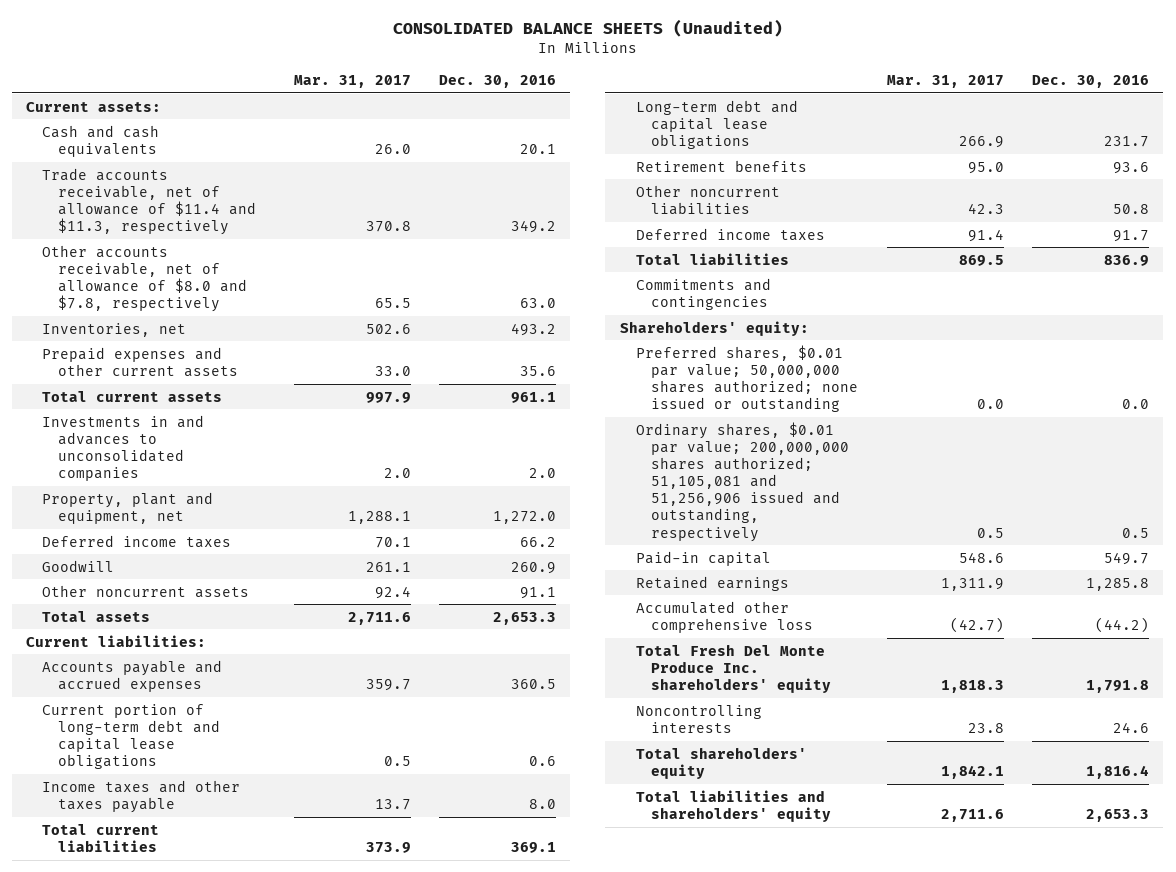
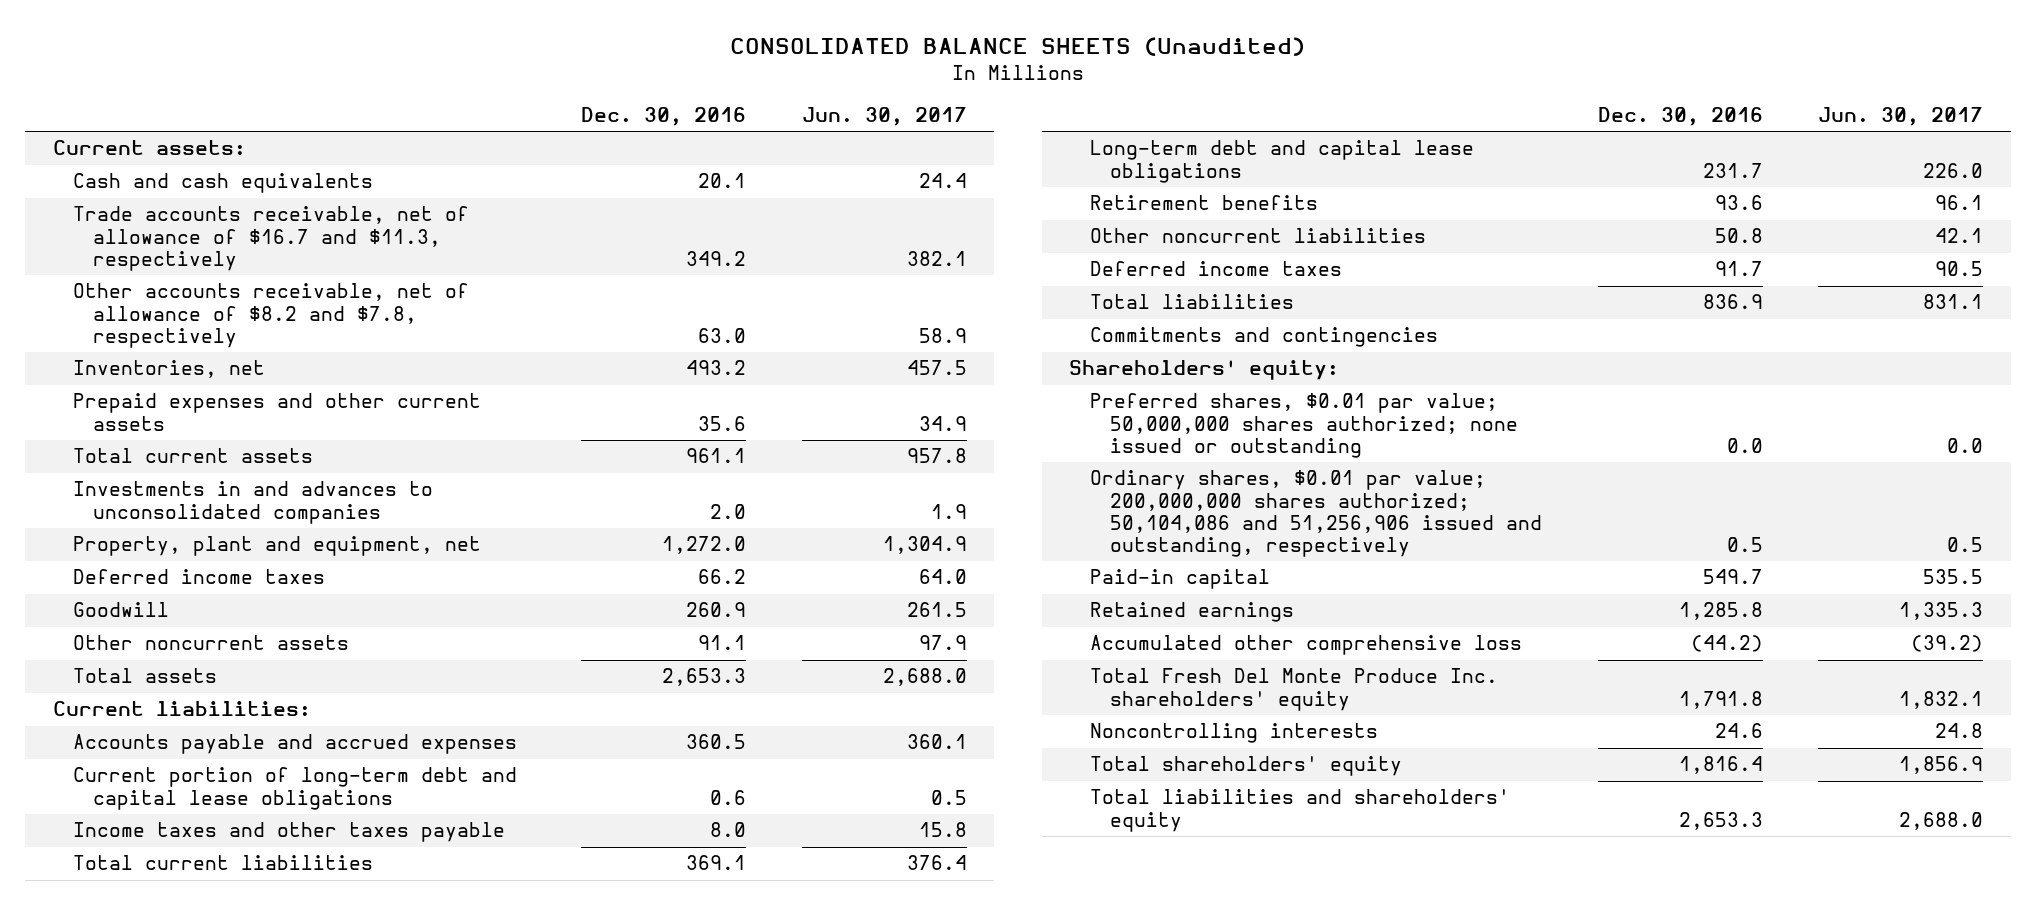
- | Mar. 31, 2017 | Dec. 30, 2016
+ | Dec. 30, 2016 | Jun. 30, 2017
- Trade accounts receivable, net of allowance of $11.4 and $11.3, respectively | 370.8 | 349.2
- Other accounts receivable, net of allowance of $8.0 and $7.8, respectively | 65.5 | 63.0
+ Trade accounts receivable, net of allowance of $16.7 and $11.3, respectively | 349.2 | 382.1
+ Other accounts receivable, net of allowance of $8.2 and $7.8, respectively | 63.0 | 58.9
- Ordinary shares, $0.01 par value; 200,000,000 shares authorized; 51,105,081 and 51,256,906 issued and outstanding, respectively | 0.5 | 0.5
+ Ordinary shares, $0.01 par value; 200,000,000 shares authorized; 50,104,086 and 51,256,906 issued and outstanding, respectively | 0.5 | 0.5

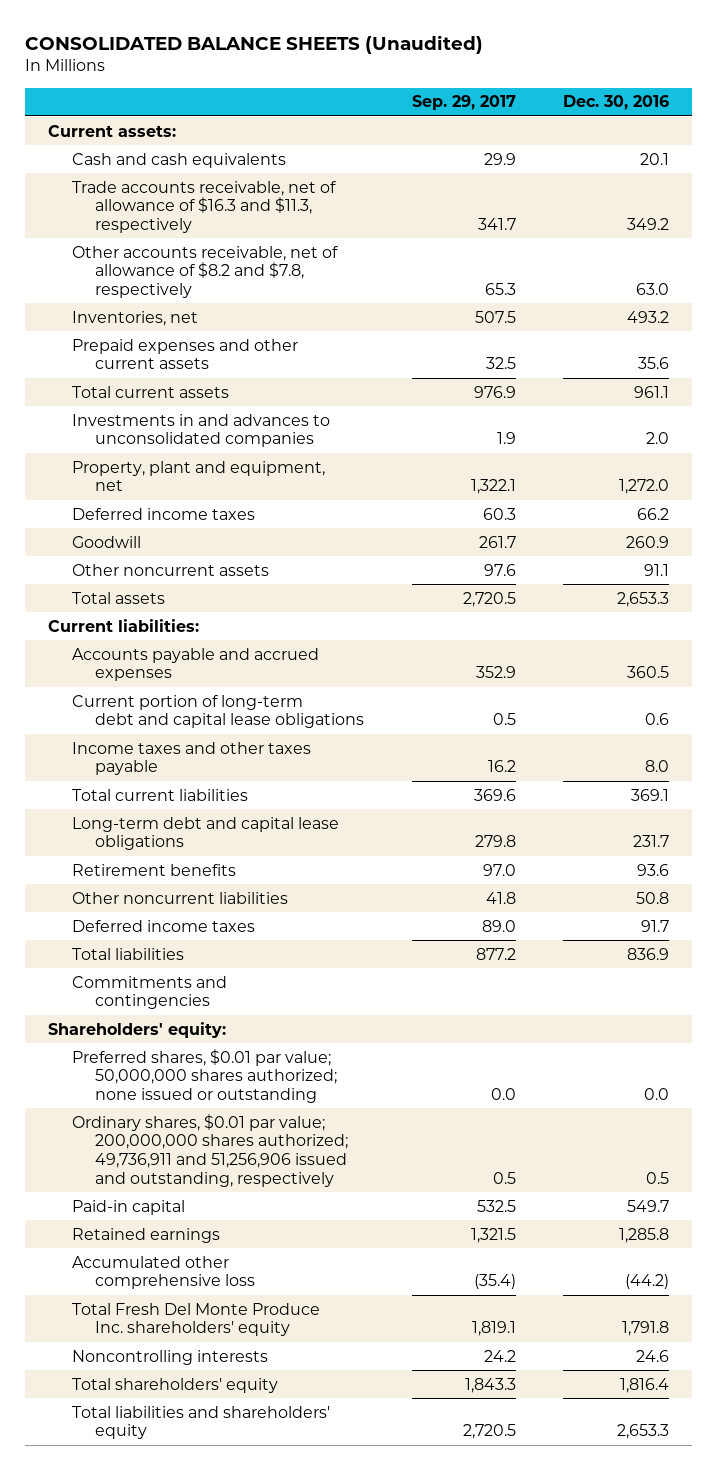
- | Dec. 30, 2016 | Jun. 30, 2017
+ | Sep. 29, 2017 | Dec. 30, 2016
- Trade accounts receivable, net of allowance of $16.7 and $11.3, respectively | 349.2 | 382.1
+ Trade accounts receivable, net of allowance of $16.3 and $11.3, respectively | 341.7 | 349.2
- Ordinary shares, $0.01 par value; 200,000,000 shares authorized; 50,104,086 and 51,256,906 issued and outstanding, respectively | 0.5 | 0.5
+ Ordinary shares, $0.01 par value; 200,000,000 shares authorized; 49,736,911 and 51,256,906 issued and outstanding, respectively | 0.5 | 0.5

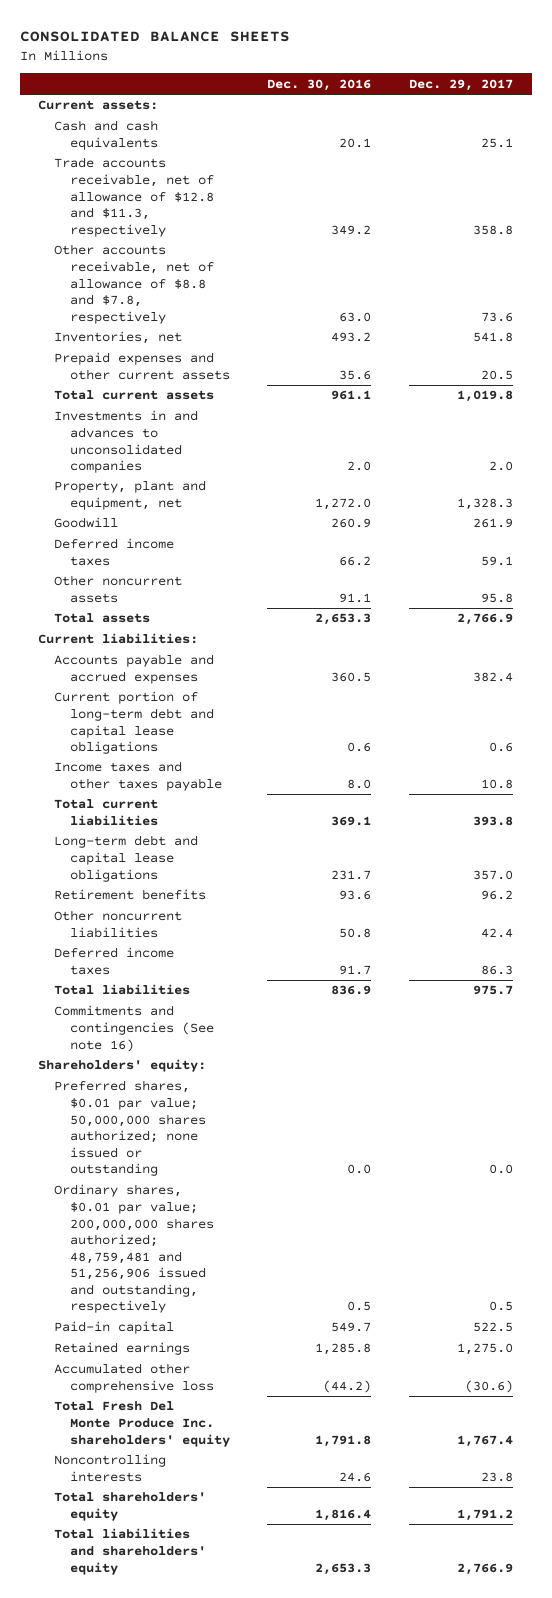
- CONSOLIDATED BALANCE SHEETS (Unaudited)
+ CONSOLIDATED BALANCE SHEETS
- | Sep. 29, 2017 | Dec. 30, 2016
+ | Dec. 30, 2016 | Dec. 29, 2017
- Trade accounts receivable, net of allowance of $16.3 and $11.3, respectively | 341.7 | 349.2
- Other accounts receivable, net of allowance of $8.2 and $7.8, respectively | 65.3 | 63.0
+ Trade accounts receivable, net of allowance of $12.8 and $11.3, respectively | 349.2 | 358.8
+ Other accounts receivable, net of allowance of $8.8 and $7.8, respectively | 63.0 | 73.6
moved down: Deferred income taxes | 66.2 | 59.1
- Commitments and contingencies
+ Commitments and contingencies (See note 16)
- Ordinary shares, $0.01 par value; 200,000,000 shares authorized; 49,736,911 and 51,256,906 issued and outstanding, respectively | 0.5 | 0.5
+ Ordinary shares, $0.01 par value; 200,000,000 shares authorized; 48,759,481 and 51,256,906 issued and outstanding, respectively | 0.5 | 0.5

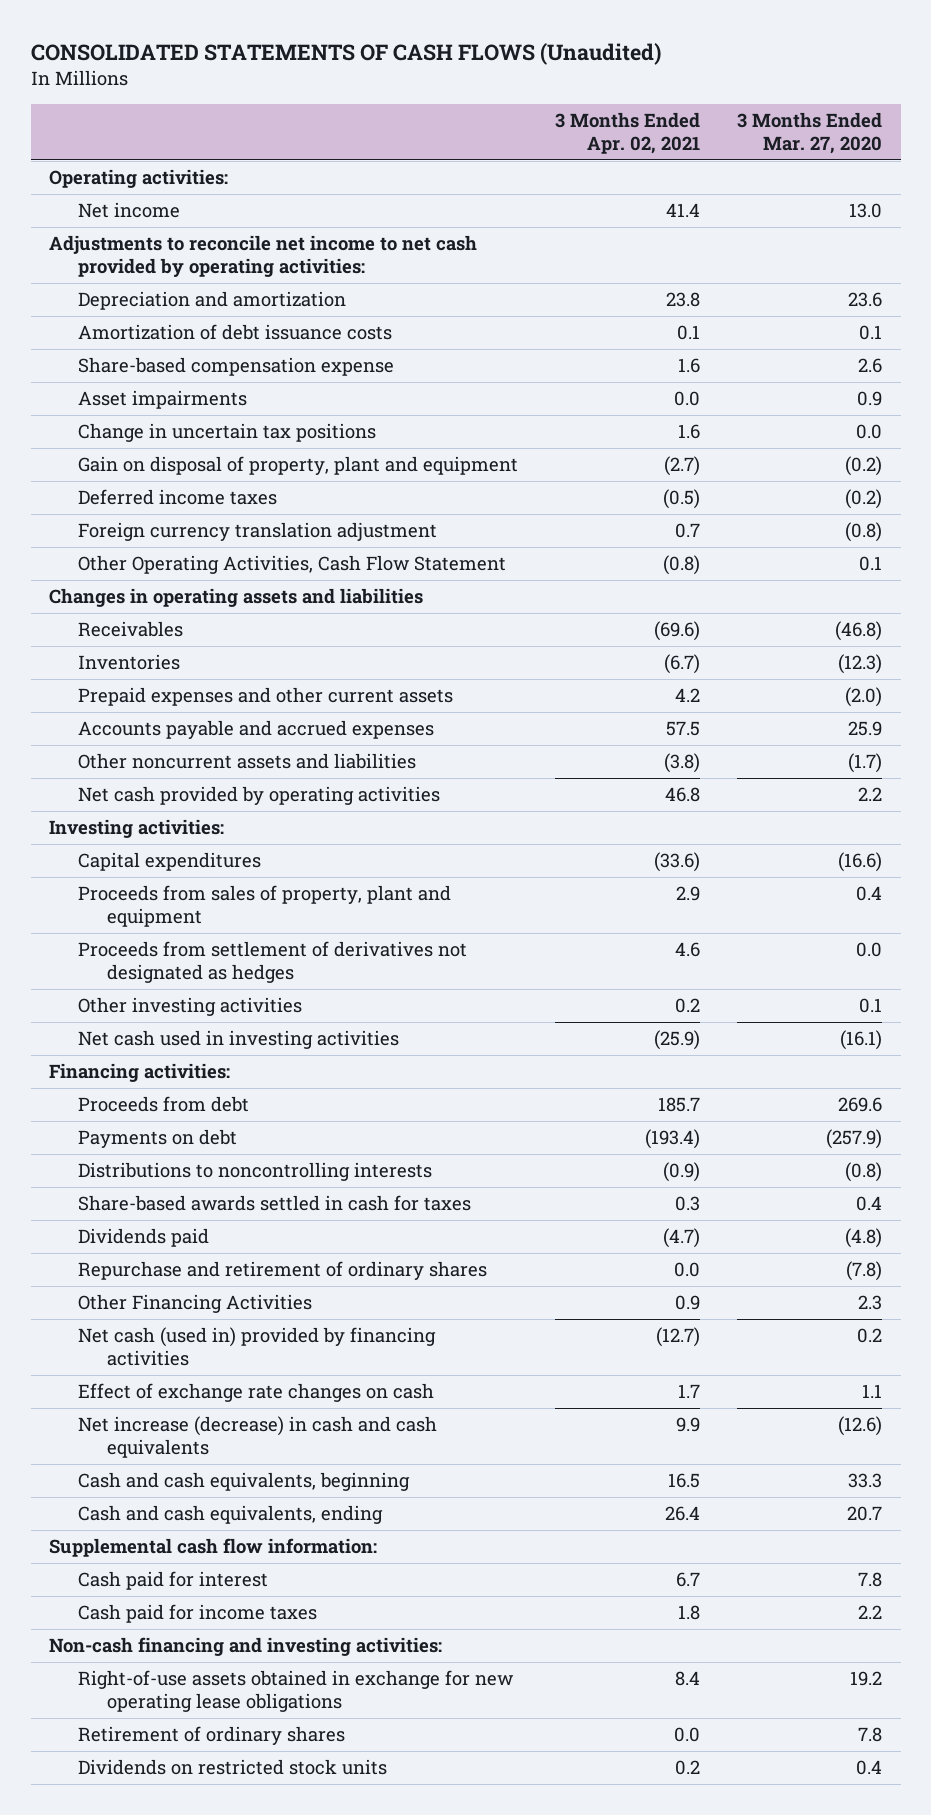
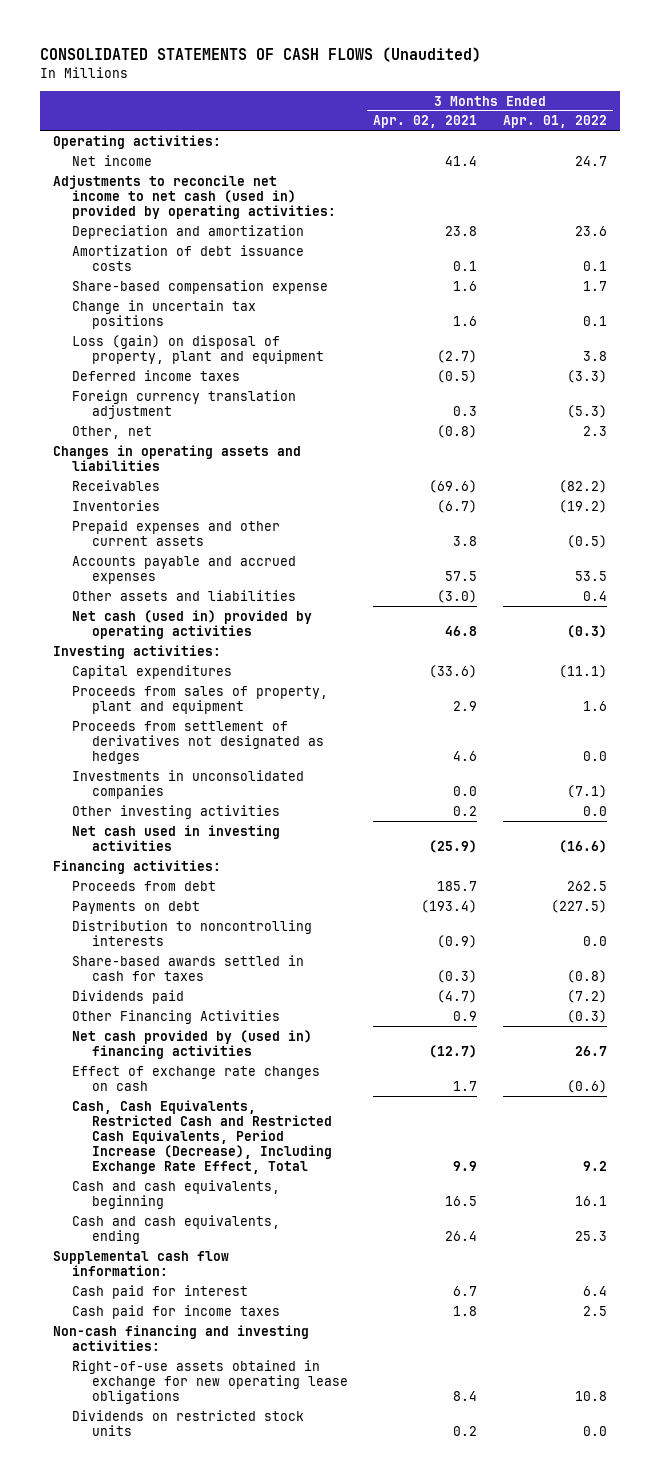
- | 3 Months Ended Apr. 02, 2021 | 3 Months Ended Mar. 27, 2020
+ | 3 Months Ended Apr. 02, 2021 | 3 Months Ended Apr. 01, 2022
- Adjustments to reconcile net income to net cash provided by operating activities:
+ Adjustments to reconcile net income to net cash (used in) provided by operating activities:
- Asset impairments | 0.0 | 0.9
- Gain on disposal of property, plant and equipment | (2.7) | (0.2)
+ Loss (gain) on disposal of property, plant and equipment | (2.7) | 3.8
- Foreign currency translation adjustment | 0.7 | (0.8)
- Other Operating Activities, Cash Flow Statement | (0.8) | 0.1
+ Foreign currency translation adjustment | 0.3 | (5.3)
+ Other, net | (0.8) | 2.3
- Prepaid expenses and other current assets | 4.2 | (2.0)
+ Prepaid expenses and other current assets | 3.8 | (0.5)
- Other noncurrent assets and liabilities | (3.8) | (1.7)
- Net cash provided by operating activities | 46.8 | 2.2
+ Other assets and liabilities | (3.0) | 0.4
+ Net cash (used in) provided by operating activities | 46.8 | (0.3)
+ Investments in unconsolidated companies | 0.0 | (7.1)
- Distributions to noncontrolling interests | (0.9) | (0.8)
- Share-based awards settled in cash for taxes | 0.3 | 0.4
+ Distribution to noncontrolling interests | (0.9) | 0.0
+ Share-based awards settled in cash for taxes | (0.3) | (0.8)
- Repurchase and retirement of ordinary shares | 0.0 | (7.8)
- Net cash (used in) provided by financing activities | (12.7) | 0.2
+ Net cash provided by (used in) financing activities | (12.7) | 26.7
- Net increase (decrease) in cash and cash equivalents | 9.9 | (12.6)
+ Cash, Cash Equivalents, Restricted Cash and Restricted Cash Equivalents, Period Increase (Decrease), Including Exchange Rate Effect, Total | 9.9 | 9.2
- Retirement of ordinary shares | 0.0 | 7.8

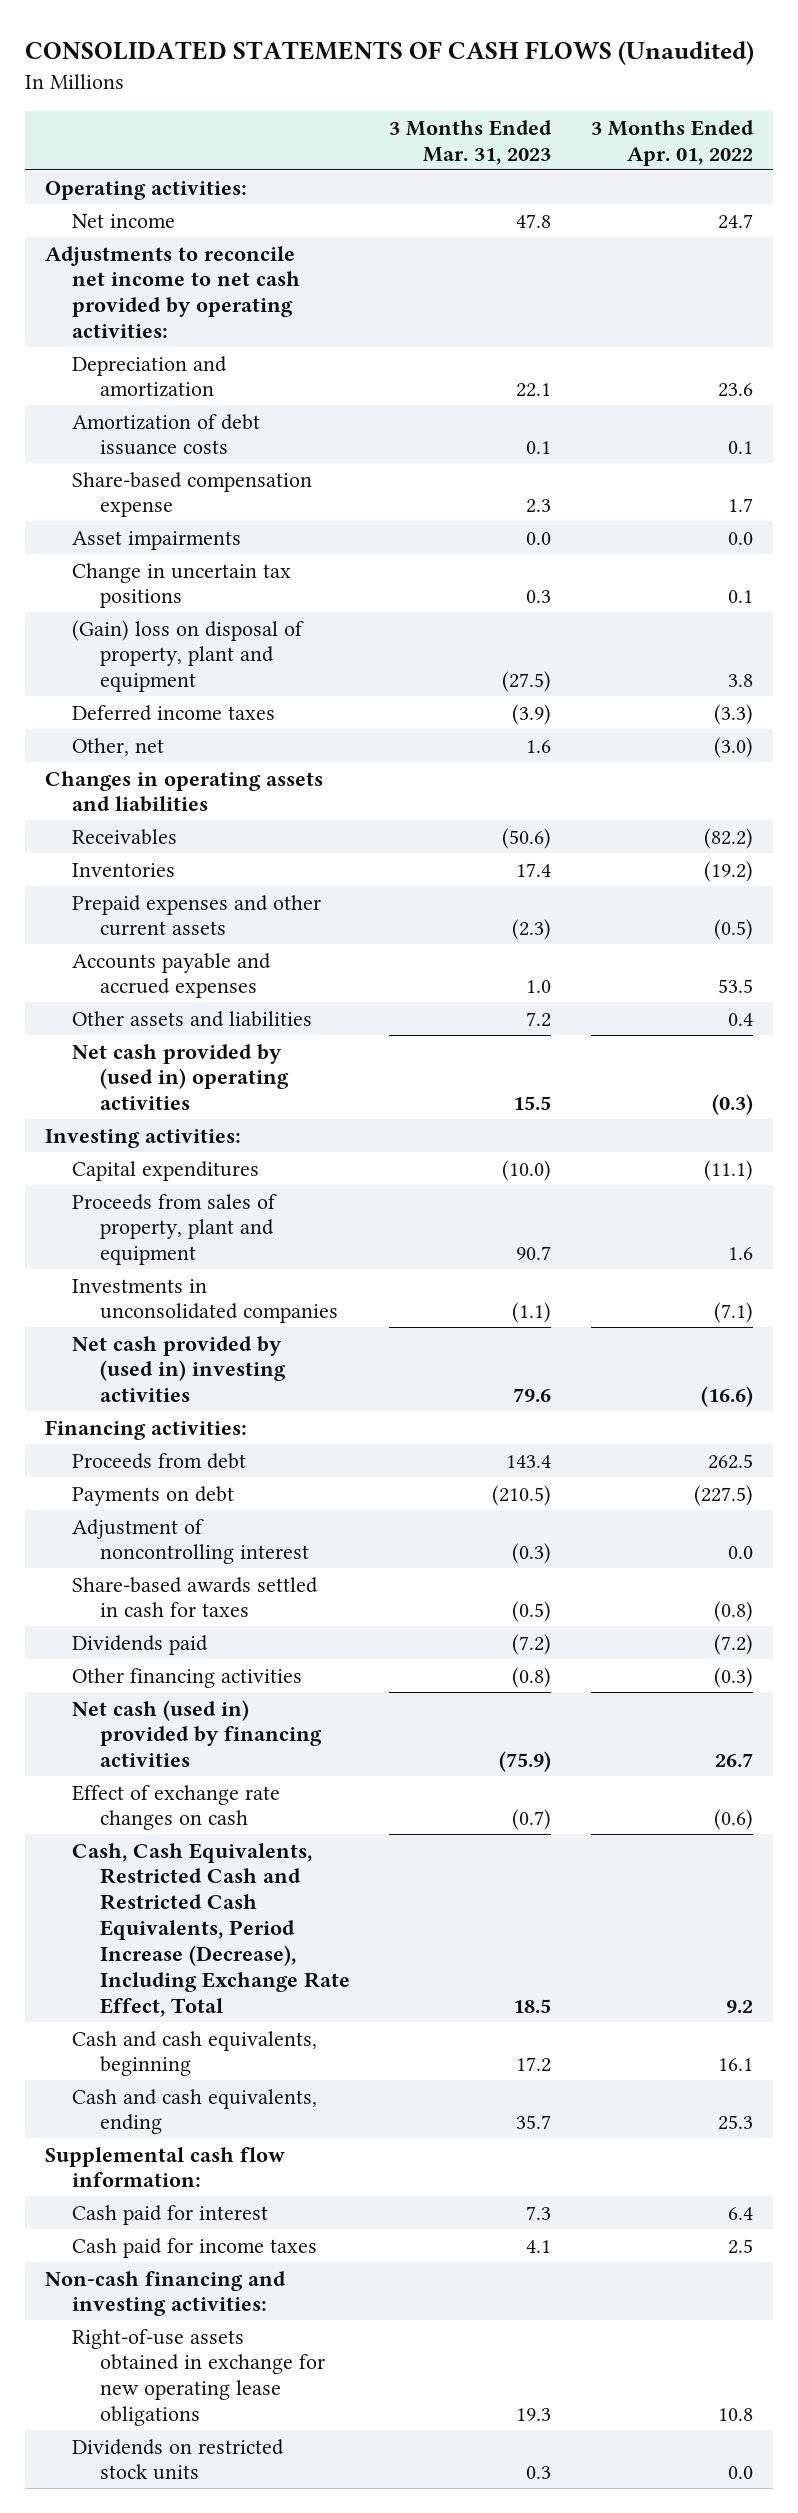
- | 3 Months Ended Apr. 02, 2021 | 3 Months Ended Apr. 01, 2022
+ | 3 Months Ended Mar. 31, 2023 | 3 Months Ended Apr. 01, 2022
- Adjustments to reconcile net income to net cash (used in) provided by operating activities:
+ Adjustments to reconcile net income to net cash provided by operating activities:
+ Asset impairments | 0.0 | 0.0
- Loss (gain) on disposal of property, plant and equipment | (2.7) | 3.8
+ (Gain) loss on disposal of property, plant and equipment | (27.5) | 3.8
- Foreign currency translation adjustment | 0.3 | (5.3)
- Other, net | (0.8) | 2.3
+ Other, net | 1.6 | (3.0)
- Net cash (used in) provided by operating activities | 46.8 | (0.3)
+ Net cash provided by (used in) operating activities | 15.5 | (0.3)
- Proceeds from settlement of derivatives not designated as hedges | 4.6 | 0.0
- Other investing activities | 0.2 | 0.0
- Net cash used in investing activities | (25.9) | (16.6)
+ Net cash provided by (used in) investing activities | 79.6 | (16.6)
- Distribution to noncontrolling interests | (0.9) | 0.0
+ Adjustment of noncontrolling interest | (0.3) | 0.0
- Other Financing Activities | 0.9 | (0.3)
- Net cash provided by (used in) financing activities | (12.7) | 26.7
+ Other financing activities | (0.8) | (0.3)
+ Net cash (used in) provided by financing activities | (75.9) | 26.7

